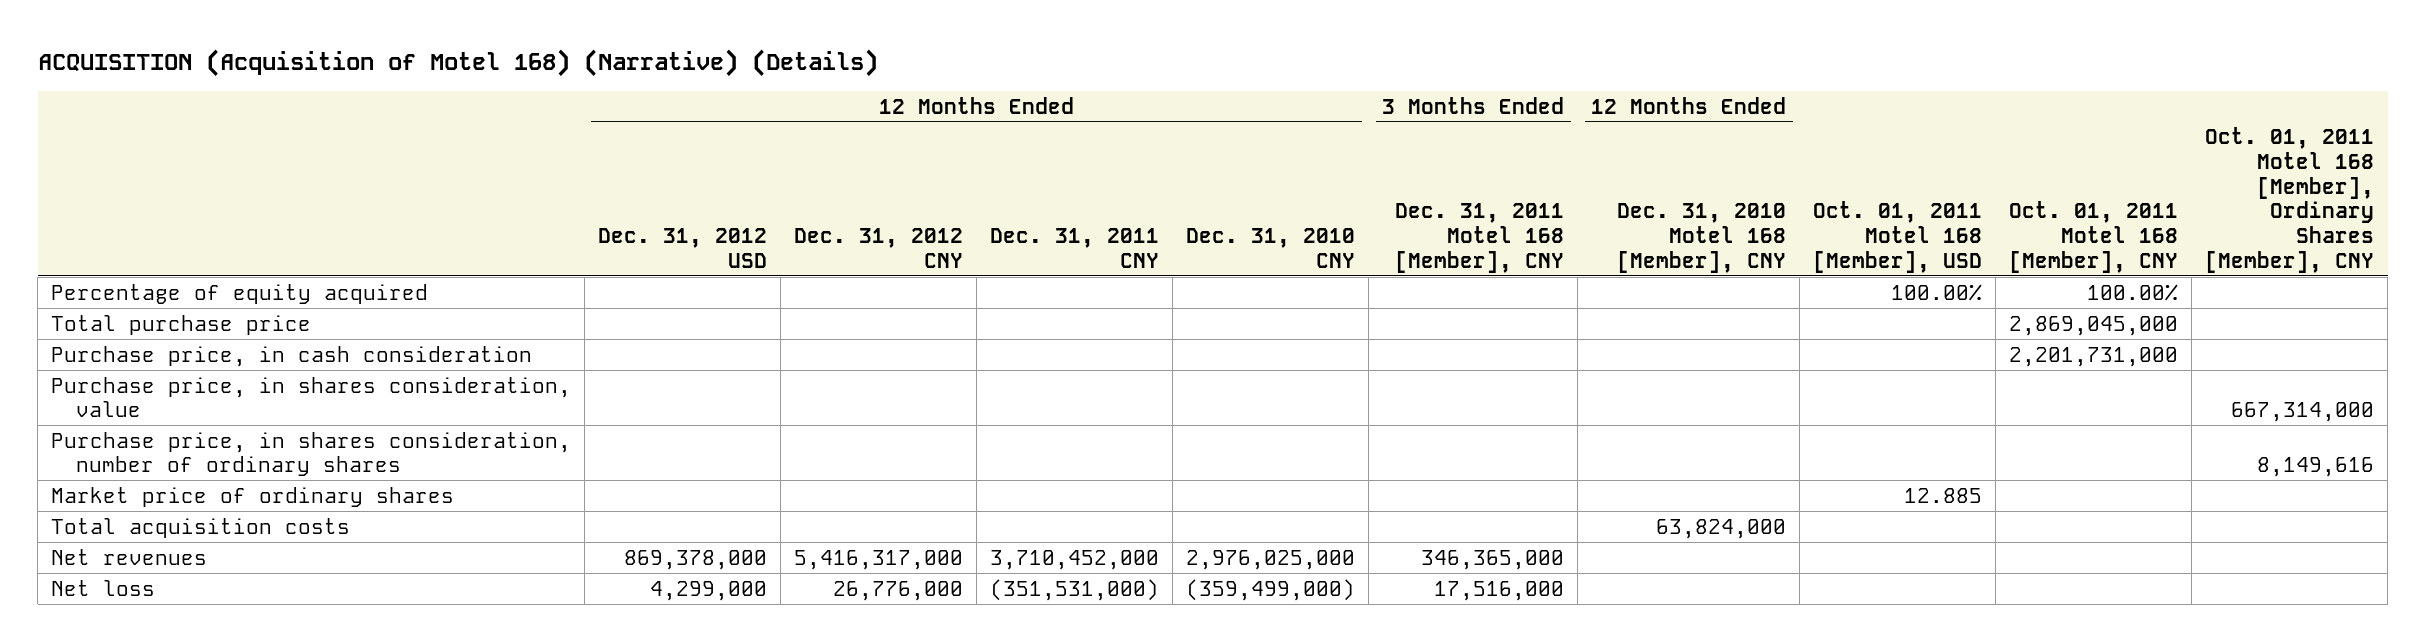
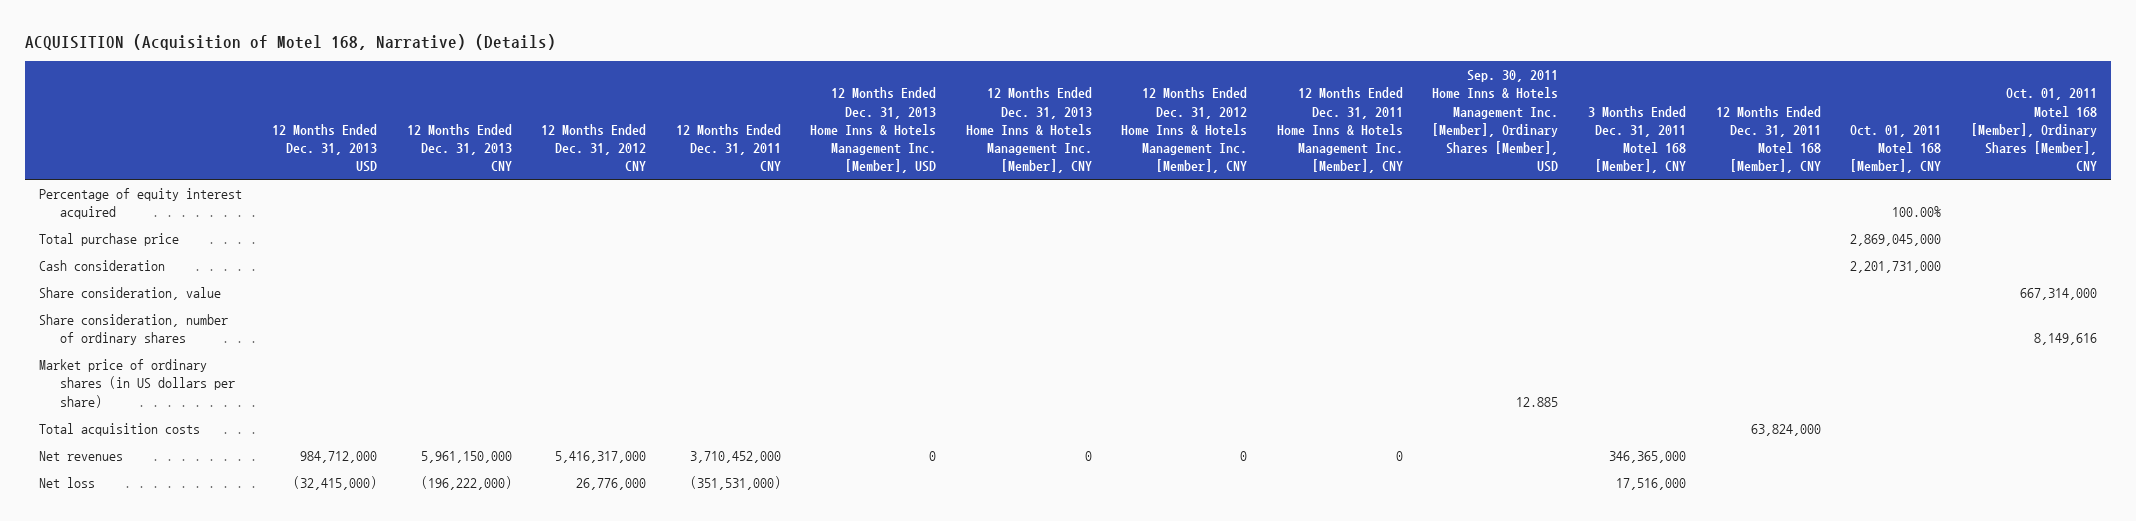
- ACQUISITION (Acquisition of Motel 168) (Narrative) (Details)
+ ACQUISITION (Acquisition of Motel 168, Narrative) (Details)
- | 12 Months Ended Dec. 31, 2012 USD | 12 Months Ended Dec. 31, 2012 CNY | 12 Months Ended Dec. 31, 2011 CNY | 12 Months Ended Dec. 31, 2010 CNY | 3 Months Ended Dec. 31, 2011 Motel 168 [Member], CNY | 12 Months Ended Dec. 31, 2010 Motel 168 [Member], CNY | Oct. 01, 2011 Motel 168 [Member], USD | Oct. 01, 2011 Motel 168 [Member], CNY | Oct. 01, 2011 Motel 168 [Member], Ordinary Shares [Member], CNY
+ | 12 Months Ended Dec. 31, 2013 USD | 12 Months Ended Dec. 31, 2013 CNY | 12 Months Ended Dec. 31, 2012 CNY | 12 Months Ended Dec. 31, 2011 CNY | 12 Months Ended Dec. 31, 2013 Home Inns & Hotels Management Inc. [Member], USD | 12 Months Ended Dec. 31, 2013 Home Inns & Hotels Management Inc. [Member], CNY | 12 Months Ended Dec. 31, 2012 Home Inns & Hotels Management Inc. [Member], CNY | 12 Months Ended Dec. 31, 2011 Home Inns & Hotels Management Inc. [Member], CNY | Sep. 30, 2011 Home Inns & Hotels Management Inc. [Member], Ordinary Shares [Member], USD | 3 Months Ended Dec. 31, 2011 Motel 168 [Member], CNY | 12 Months Ended Dec. 31, 2011 Motel 168 [Member], CNY | Oct. 01, 2011 Motel 168 [Member], CNY | Oct. 01, 2011 Motel 168 [Member], Ordinary Shares [Member], CNY
- Percentage of equity acquired | | | | | | | 100.00% | 100.00% |
+ Percentage of equity interest acquired | | | | | | | | | | | | 100.00% |
- Purchase price, in cash consideration | | | | | | | | 2,201,731,000 |
- Purchase price, in shares consideration, value | | | | | | | | | 667,314,000
- Purchase price, in shares consideration, number of ordinary shares | | | | | | | | | 8,149,616
- Market price of ordinary shares | | | | | | | 12.885 | |
+ Cash consideration | | | | | | | | | | | | 2,201,731,000 |
+ Share consideration, value | | | | | | | | | | | | | 667,314,000
+ Share consideration, number of ordinary shares | | | | | | | | | | | | | 8,149,616
+ Market price of ordinary shares (in US dollars per share) | | | | | | | | | 12.885 | | | |

